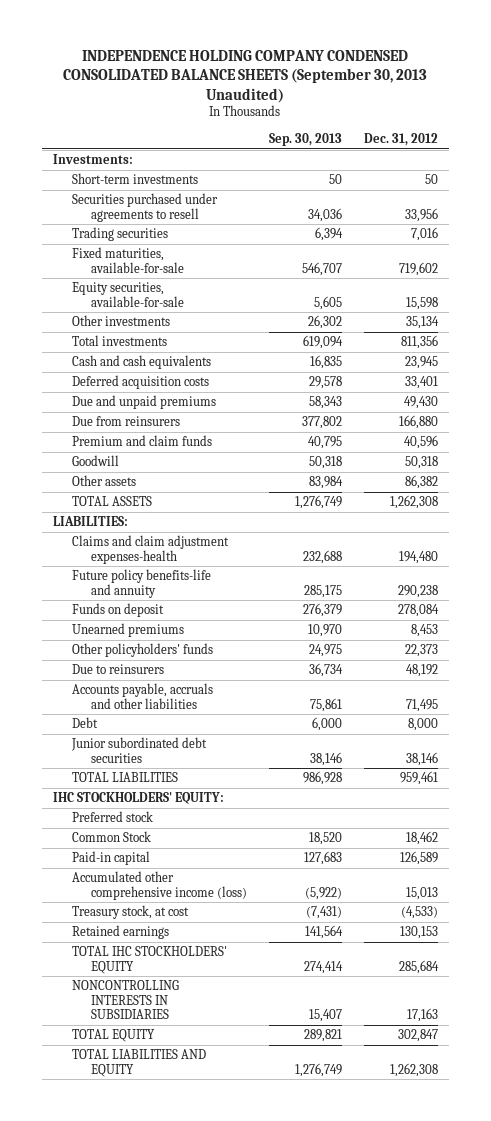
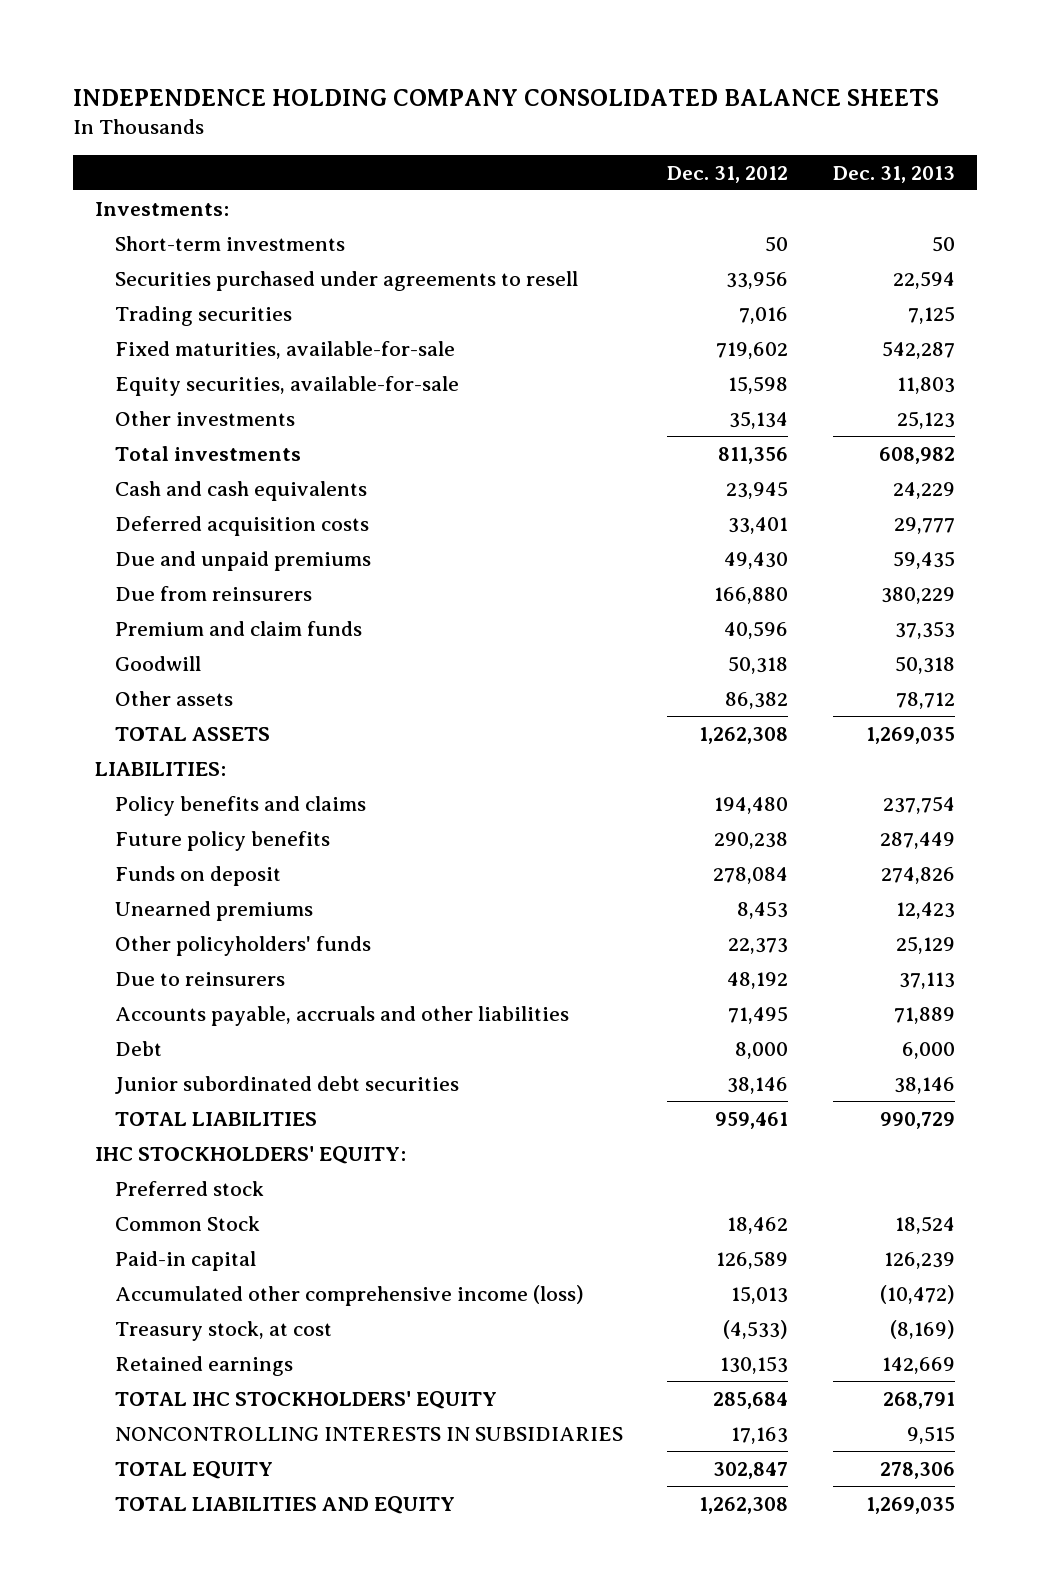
- INDEPENDENCE HOLDING COMPANY CONDENSED CONSOLIDATED BALANCE SHEETS (September 30, 2013 Unaudited)
+ INDEPENDENCE HOLDING COMPANY CONSOLIDATED BALANCE SHEETS
- | Sep. 30, 2013 | Dec. 31, 2012
+ | Dec. 31, 2012 | Dec. 31, 2013
- Claims and claim adjustment expenses-health | 232,688 | 194,480
- Future policy benefits-life and annuity | 285,175 | 290,238
+ Policy benefits and claims | 194,480 | 237,754
+ Future policy benefits | 290,238 | 287,449

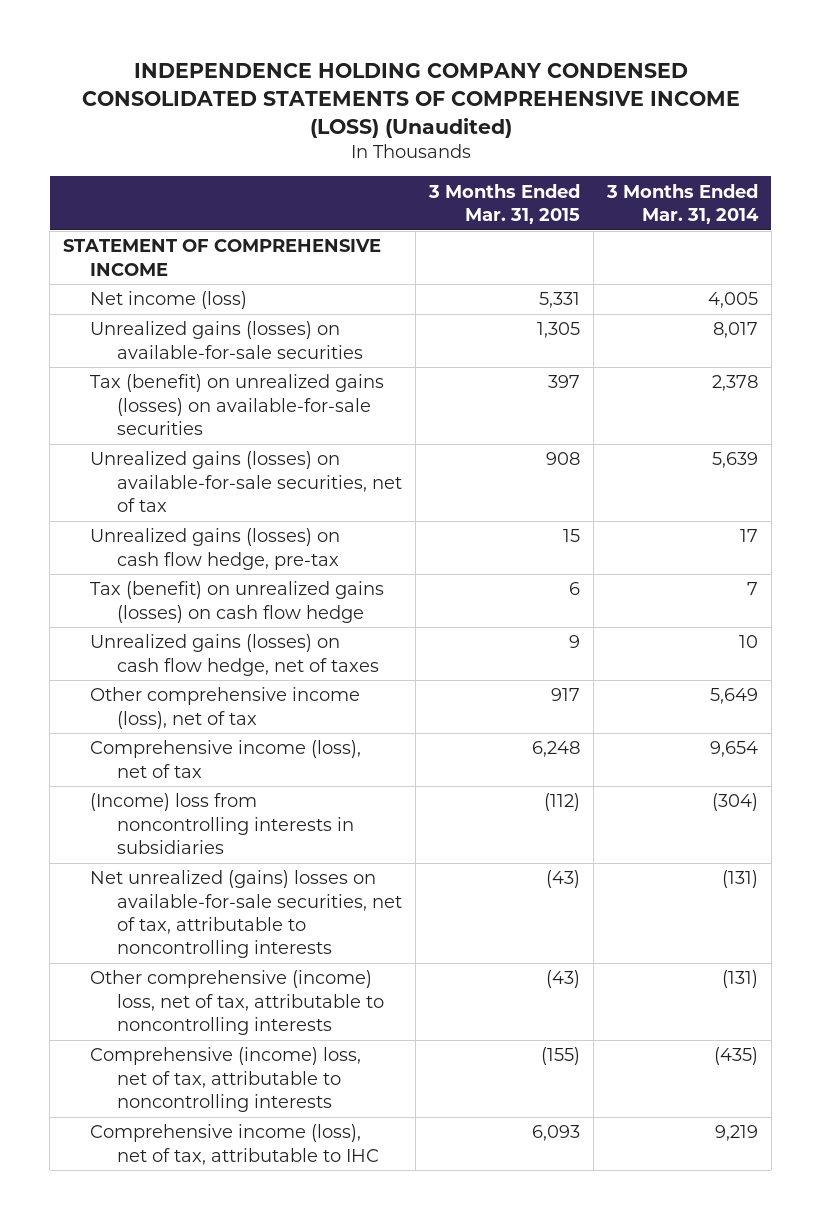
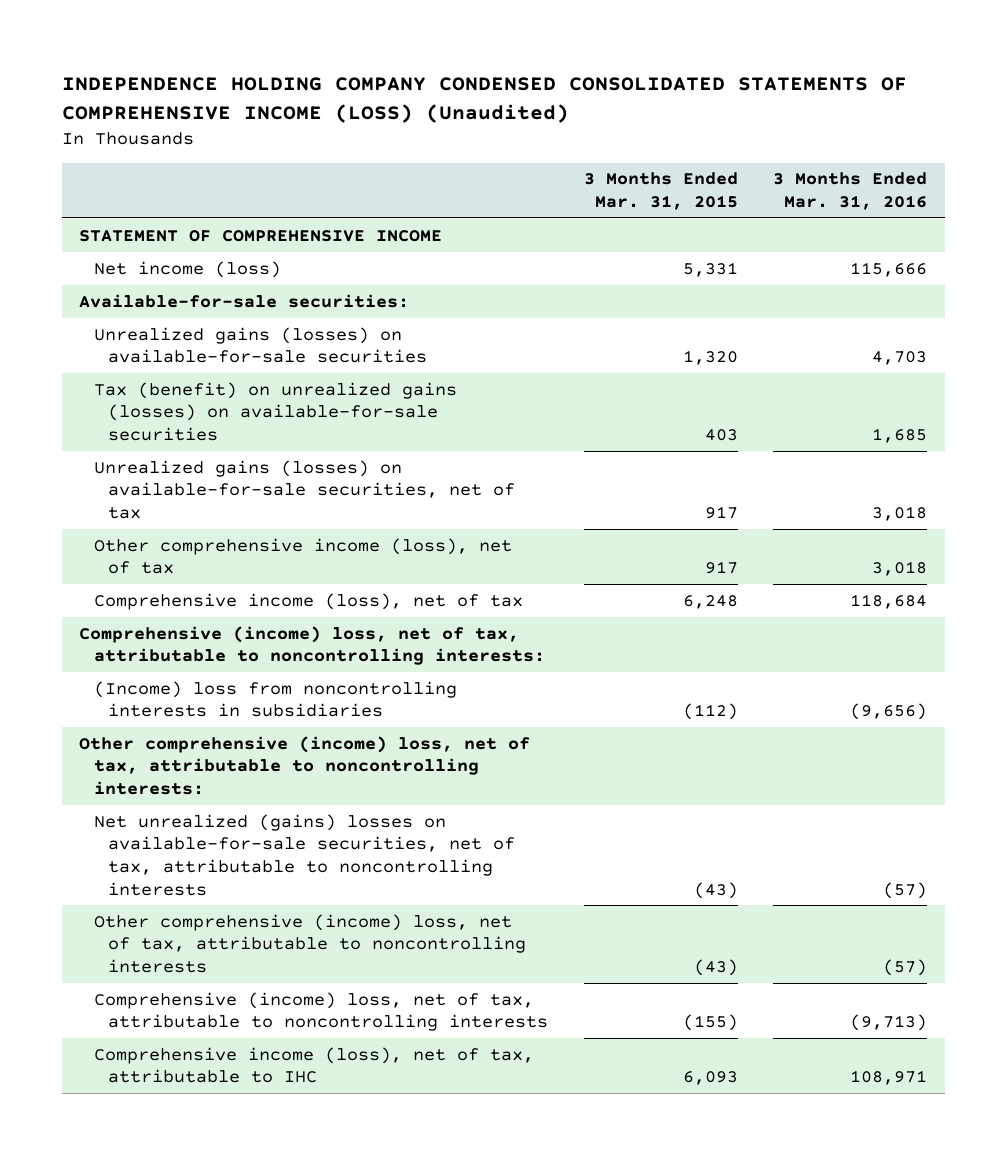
- | 3 Months Ended Mar. 31, 2015 | 3 Months Ended Mar. 31, 2014
+ | 3 Months Ended Mar. 31, 2015 | 3 Months Ended Mar. 31, 2016
- Unrealized gains (losses) on available-for-sale securities | 1,305 | 8,017
- Tax (benefit) on unrealized gains (losses) on available-for-sale securities | 397 | 2,378
- Unrealized gains (losses) on available-for-sale securities, net of tax | 908 | 5,639
- Unrealized gains (losses) on cash flow hedge, pre-tax | 15 | 17
- Tax (benefit) on unrealized gains (losses) on cash flow hedge | 6 | 7
- Unrealized gains (losses) on cash flow hedge, net of taxes | 9 | 10
+ Available-for-sale securities:
+ Unrealized gains (losses) on available-for-sale securities | 1,320 | 4,703
+ Tax (benefit) on unrealized gains (losses) on available-for-sale securities | 403 | 1,685
+ Unrealized gains (losses) on available-for-sale securities, net of tax | 917 | 3,018
+ Comprehensive (income) loss, net of tax, attributable to noncontrolling interests:
+ Other comprehensive (income) loss, net of tax, attributable to noncontrolling interests:

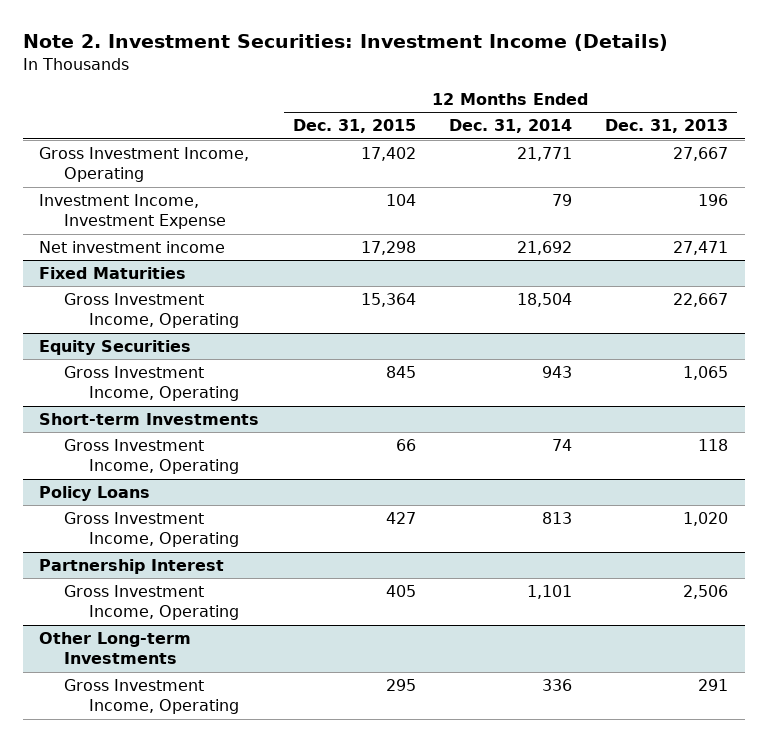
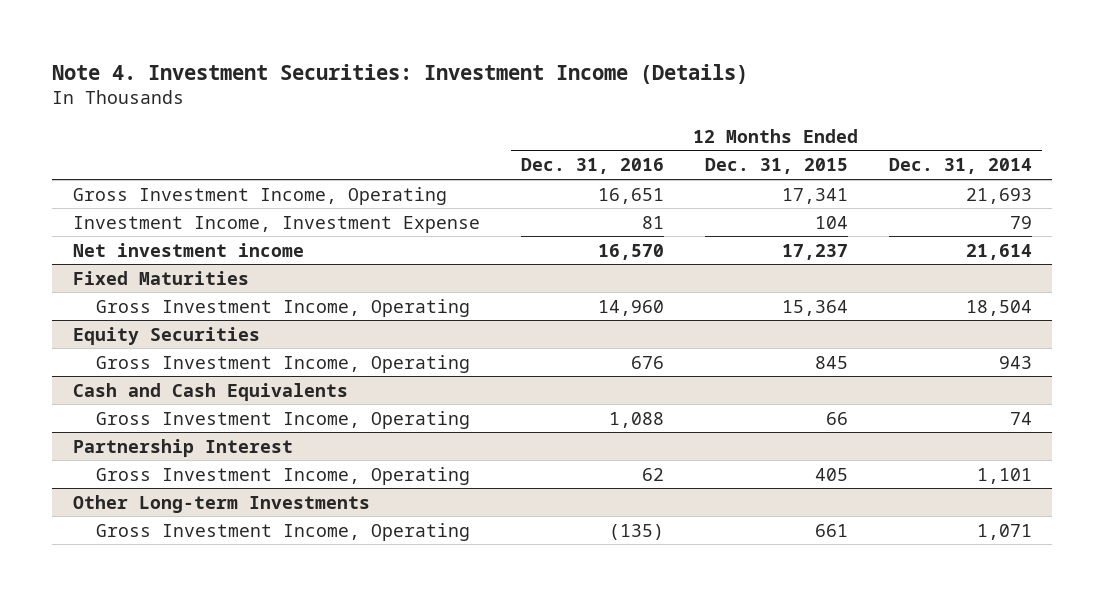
- Note 2. Investment Securities: Investment Income (Details)
+ Note 4. Investment Securities: Investment Income (Details)
- | 12 Months Ended Dec. 31, 2015 | 12 Months Ended Dec. 31, 2014 | 12 Months Ended Dec. 31, 2013
+ | 12 Months Ended Dec. 31, 2016 | 12 Months Ended Dec. 31, 2015 | 12 Months Ended Dec. 31, 2014
- Gross Investment Income, Operating | 17,402 | 21,771 | 27,667
+ Gross Investment Income, Operating | 16,651 | 17,341 | 21,693
- Net investment income | 17,298 | 21,692 | 27,471
+ Net investment income | 16,570 | 17,237 | 21,614
- Short-term Investments
+ Cash and Cash Equivalents
- Policy Loans
- Gross Investment Income, Operating | 427 | 813 | 1,020
@ Other Long-term Investments
- Gross Investment Income, Operating | 295 | 336 | 291
+ Gross Investment Income, Operating | (135) | 661 | 1,071

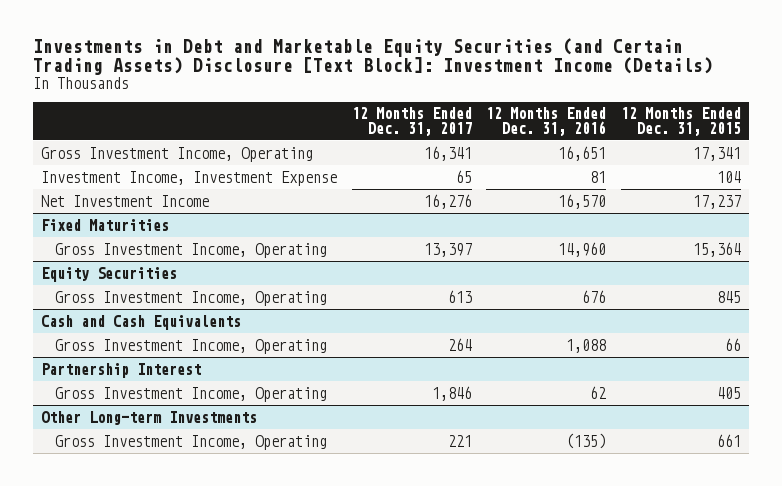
- Note 4. Investment Securities: Investment Income (Details)
+ Investments in Debt and Marketable Equity Securities (and Certain Trading Assets) Disclosure [Text Block]: Investment Income (Details)
- | 12 Months Ended Dec. 31, 2016 | 12 Months Ended Dec. 31, 2015 | 12 Months Ended Dec. 31, 2014
+ | 12 Months Ended Dec. 31, 2017 | 12 Months Ended Dec. 31, 2016 | 12 Months Ended Dec. 31, 2015
- Net investment income | 16,570 | 17,237 | 21,614
+ Net Investment Income | 16,276 | 16,570 | 17,237

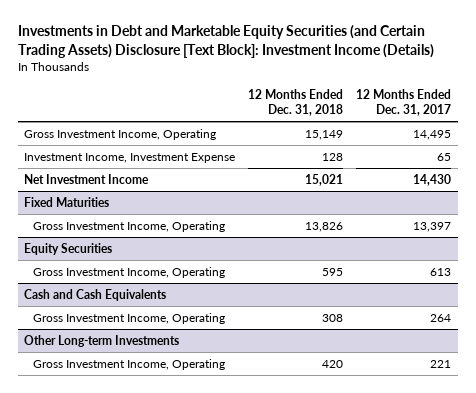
- | 12 Months Ended Dec. 31, 2017 | 12 Months Ended Dec. 31, 2016 | 12 Months Ended Dec. 31, 2015
+ | 12 Months Ended Dec. 31, 2018 | 12 Months Ended Dec. 31, 2017
- Gross Investment Income, Operating | 16,341 | 16,651 | 17,341
+ Gross Investment Income, Operating | 15,149 | 14,495
- Net Investment Income | 16,276 | 16,570 | 17,237
+ Net Investment Income | 15,021 | 14,430
- Partnership Interest
- Gross Investment Income, Operating | 1,846 | 62 | 405

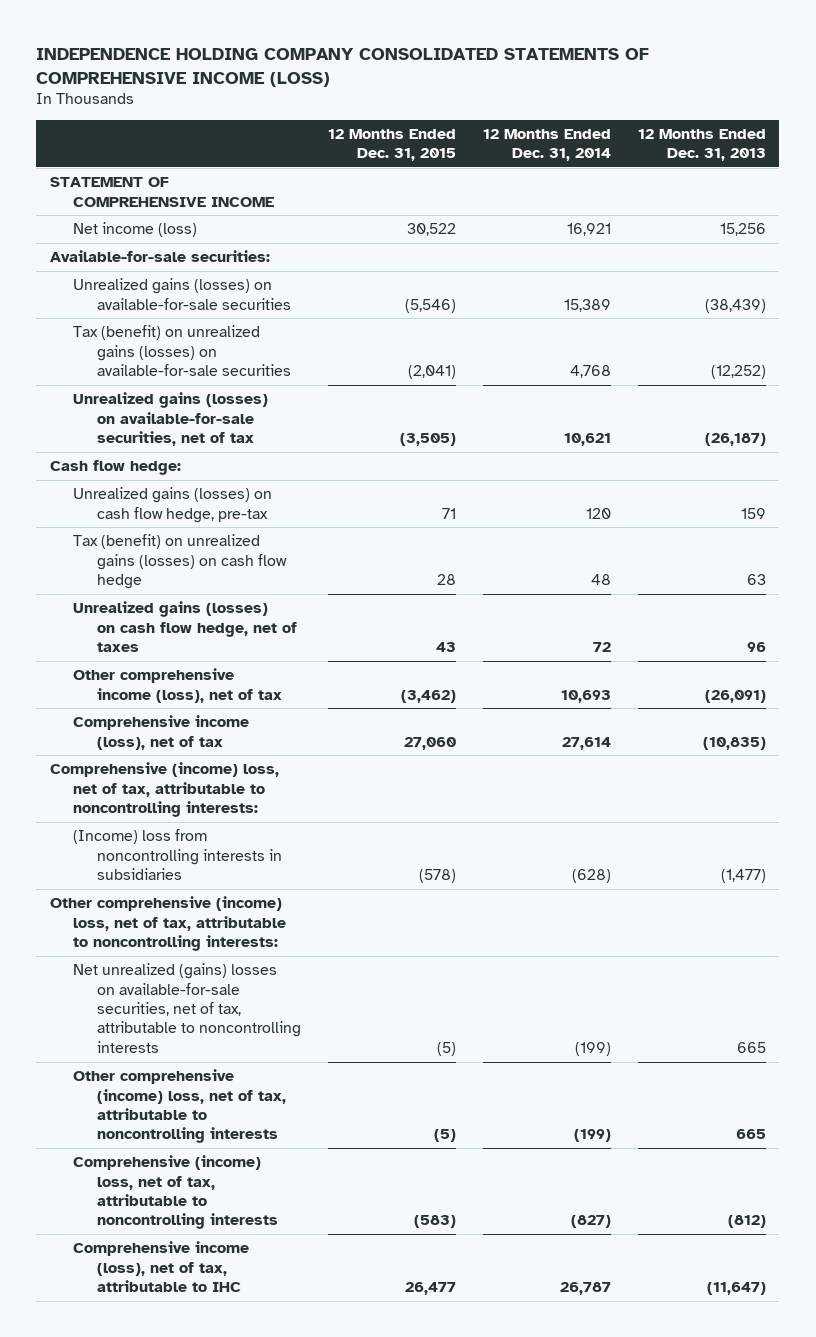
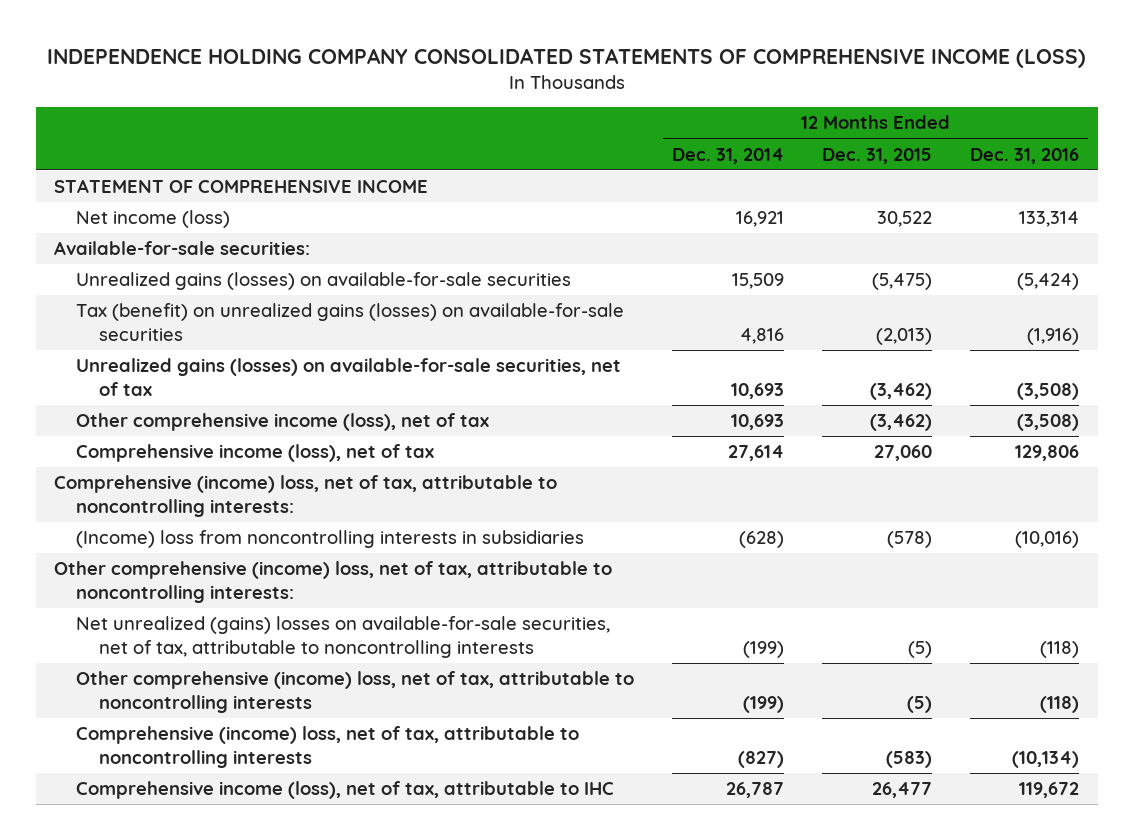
- | 12 Months Ended Dec. 31, 2015 | 12 Months Ended Dec. 31, 2014 | 12 Months Ended Dec. 31, 2013
+ | 12 Months Ended Dec. 31, 2014 | 12 Months Ended Dec. 31, 2015 | 12 Months Ended Dec. 31, 2016
- Unrealized gains (losses) on available-for-sale securities | (5,546) | 15,389 | (38,439)
- Tax (benefit) on unrealized gains (losses) on available-for-sale securities | (2,041) | 4,768 | (12,252)
- Unrealized gains (losses) on available-for-sale securities, net of tax | (3,505) | 10,621 | (26,187)
- Cash flow hedge:
- Unrealized gains (losses) on cash flow hedge, pre-tax | 71 | 120 | 159
- Tax (benefit) on unrealized gains (losses) on cash flow hedge | 28 | 48 | 63
- Unrealized gains (losses) on cash flow hedge, net of taxes | 43 | 72 | 96
+ Unrealized gains (losses) on available-for-sale securities | 15,509 | (5,475) | (5,424)
+ Tax (benefit) on unrealized gains (losses) on available-for-sale securities | 4,816 | (2,013) | (1,916)
+ Unrealized gains (losses) on available-for-sale securities, net of tax | 10,693 | (3,462) | (3,508)

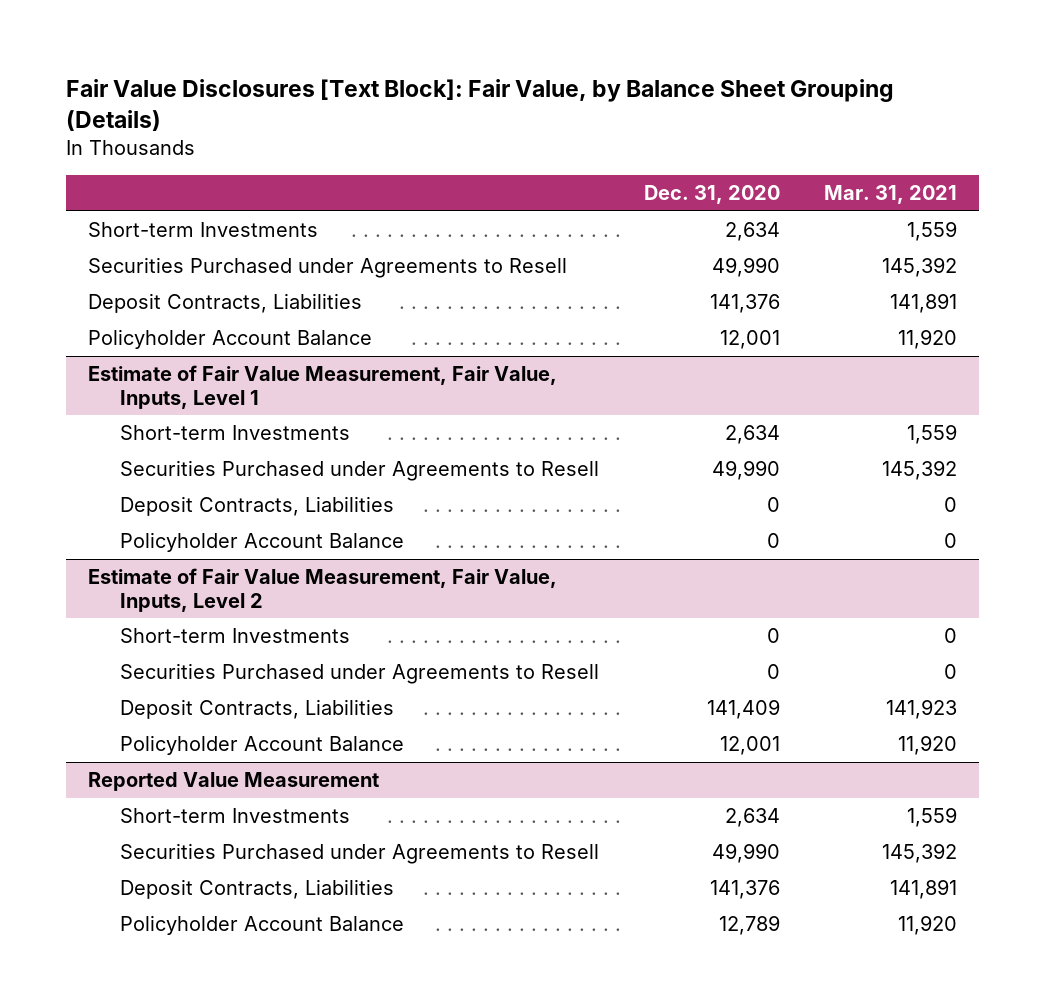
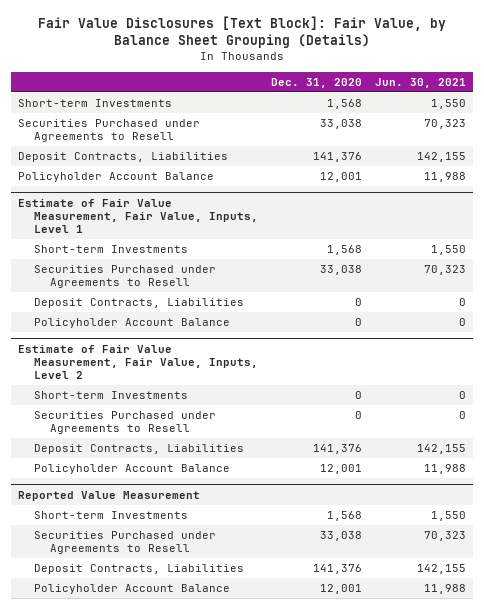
- | Dec. 31, 2020 | Mar. 31, 2021
+ | Dec. 31, 2020 | Jun. 30, 2021
- Short-term Investments | 2,634 | 1,559
- Securities Purchased under Agreements to Resell | 49,990 | 145,392
+ Short-term Investments | 1,568 | 1,550
+ Securities Purchased under Agreements to Resell | 33,038 | 70,323
@ Estimate of Fair Value Measurement, Fair Value, Inputs, Level 1
- Short-term Investments | 2,634 | 1,559
- Securities Purchased under Agreements to Resell | 49,990 | 145,392
+ Short-term Investments | 1,568 | 1,550
+ Securities Purchased under Agreements to Resell | 33,038 | 70,323
@ Estimate of Fair Value Measurement, Fair Value, Inputs, Level 2
- Deposit Contracts, Liabilities | 141,409 | 141,923
+ Deposit Contracts, Liabilities | 141,376 | 142,155
@ Reported Value Measurement
- Short-term Investments | 2,634 | 1,559
- Securities Purchased under Agreements to Resell | 49,990 | 145,392
+ Short-term Investments | 1,568 | 1,550
+ Securities Purchased under Agreements to Resell | 33,038 | 70,323
- Policyholder Account Balance | 12,789 | 11,920
+ Policyholder Account Balance | 12,001 | 11,988

